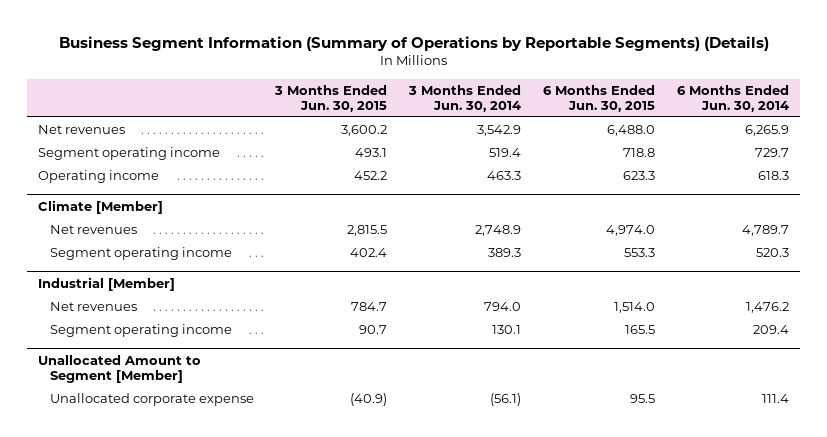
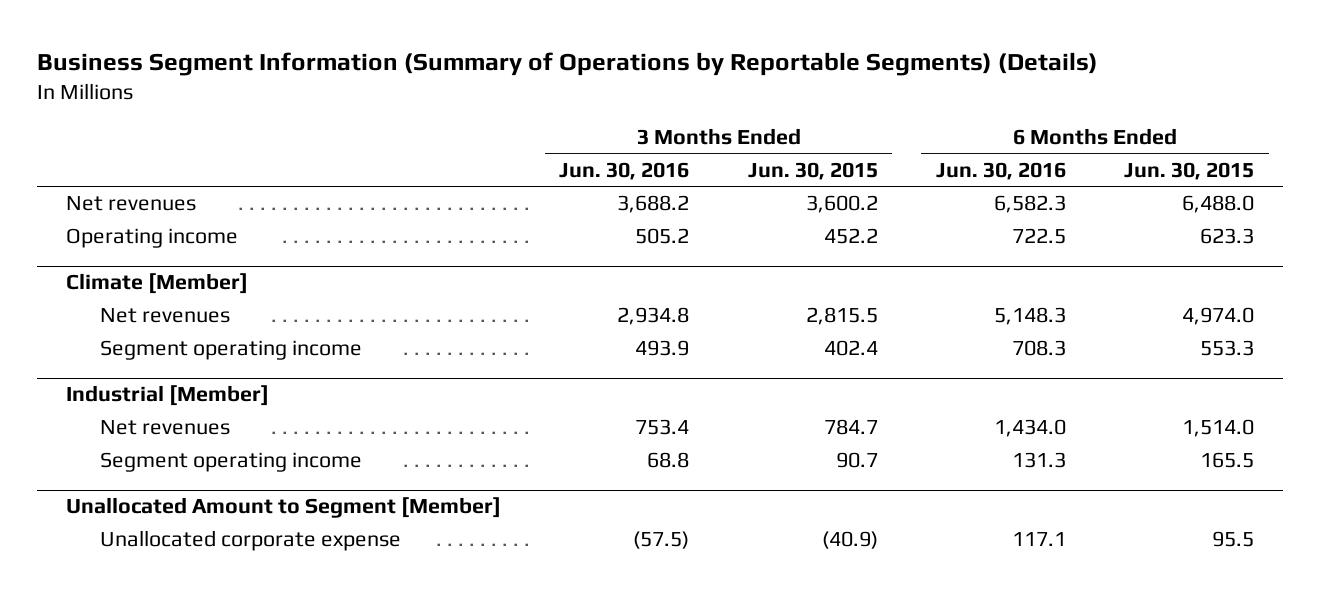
- | 3 Months Ended Jun. 30, 2015 | 3 Months Ended Jun. 30, 2014 | 6 Months Ended Jun. 30, 2015 | 6 Months Ended Jun. 30, 2014
+ | 3 Months Ended Jun. 30, 2016 | 3 Months Ended Jun. 30, 2015 | 6 Months Ended Jun. 30, 2016 | 6 Months Ended Jun. 30, 2015
- Segment operating income | 493.1 | 519.4 | 718.8 | 729.7

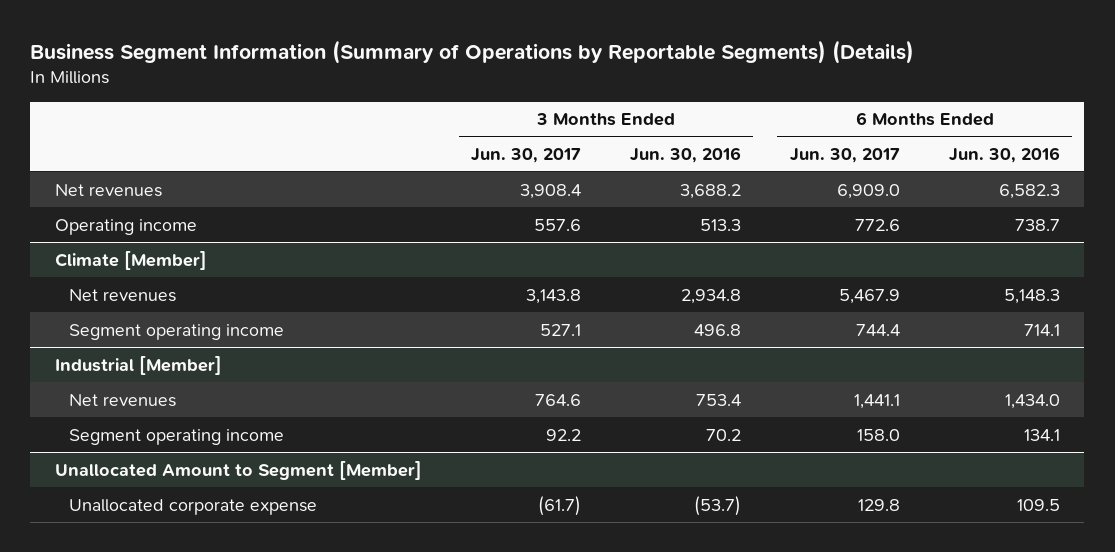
- | 3 Months Ended Jun. 30, 2016 | 3 Months Ended Jun. 30, 2015 | 6 Months Ended Jun. 30, 2016 | 6 Months Ended Jun. 30, 2015
+ | 3 Months Ended Jun. 30, 2017 | 3 Months Ended Jun. 30, 2016 | 6 Months Ended Jun. 30, 2017 | 6 Months Ended Jun. 30, 2016
- Operating income | 505.2 | 452.2 | 722.5 | 623.3
+ Operating income | 557.6 | 513.3 | 772.6 | 738.7
@ Climate [Member]
- Segment operating income | 493.9 | 402.4 | 708.3 | 553.3
+ Segment operating income | 527.1 | 496.8 | 744.4 | 714.1
@ Industrial [Member]
- Segment operating income | 68.8 | 90.7 | 131.3 | 165.5
+ Segment operating income | 92.2 | 70.2 | 158.0 | 134.1
@ Unallocated Amount to Segment [Member]
- Unallocated corporate expense | (57.5) | (40.9) | 117.1 | 95.5
+ Unallocated corporate expense | (61.7) | (53.7) | 129.8 | 109.5

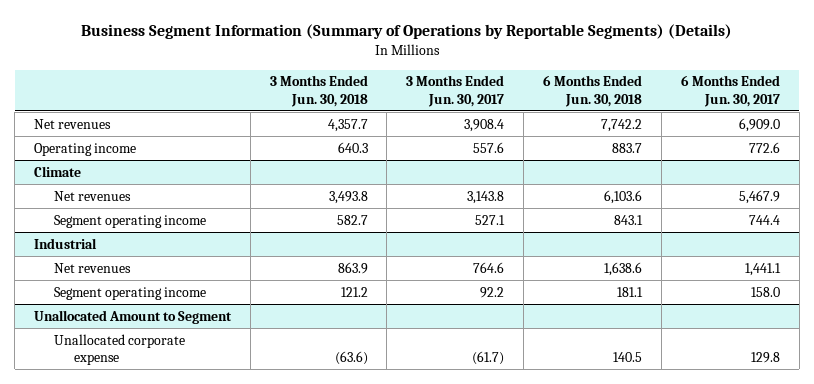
- | 3 Months Ended Jun. 30, 2017 | 3 Months Ended Jun. 30, 2016 | 6 Months Ended Jun. 30, 2017 | 6 Months Ended Jun. 30, 2016
+ | 3 Months Ended Jun. 30, 2018 | 3 Months Ended Jun. 30, 2017 | 6 Months Ended Jun. 30, 2018 | 6 Months Ended Jun. 30, 2017
- Climate [Member]
+ Climate
- Industrial [Member]
+ Industrial
- Unallocated Amount to Segment [Member]
+ Unallocated Amount to Segment

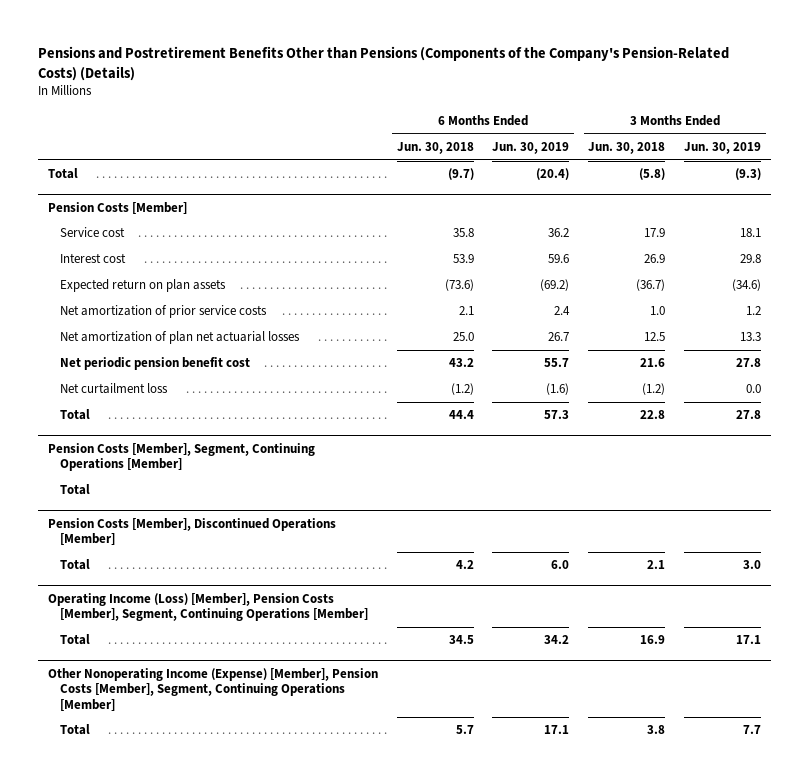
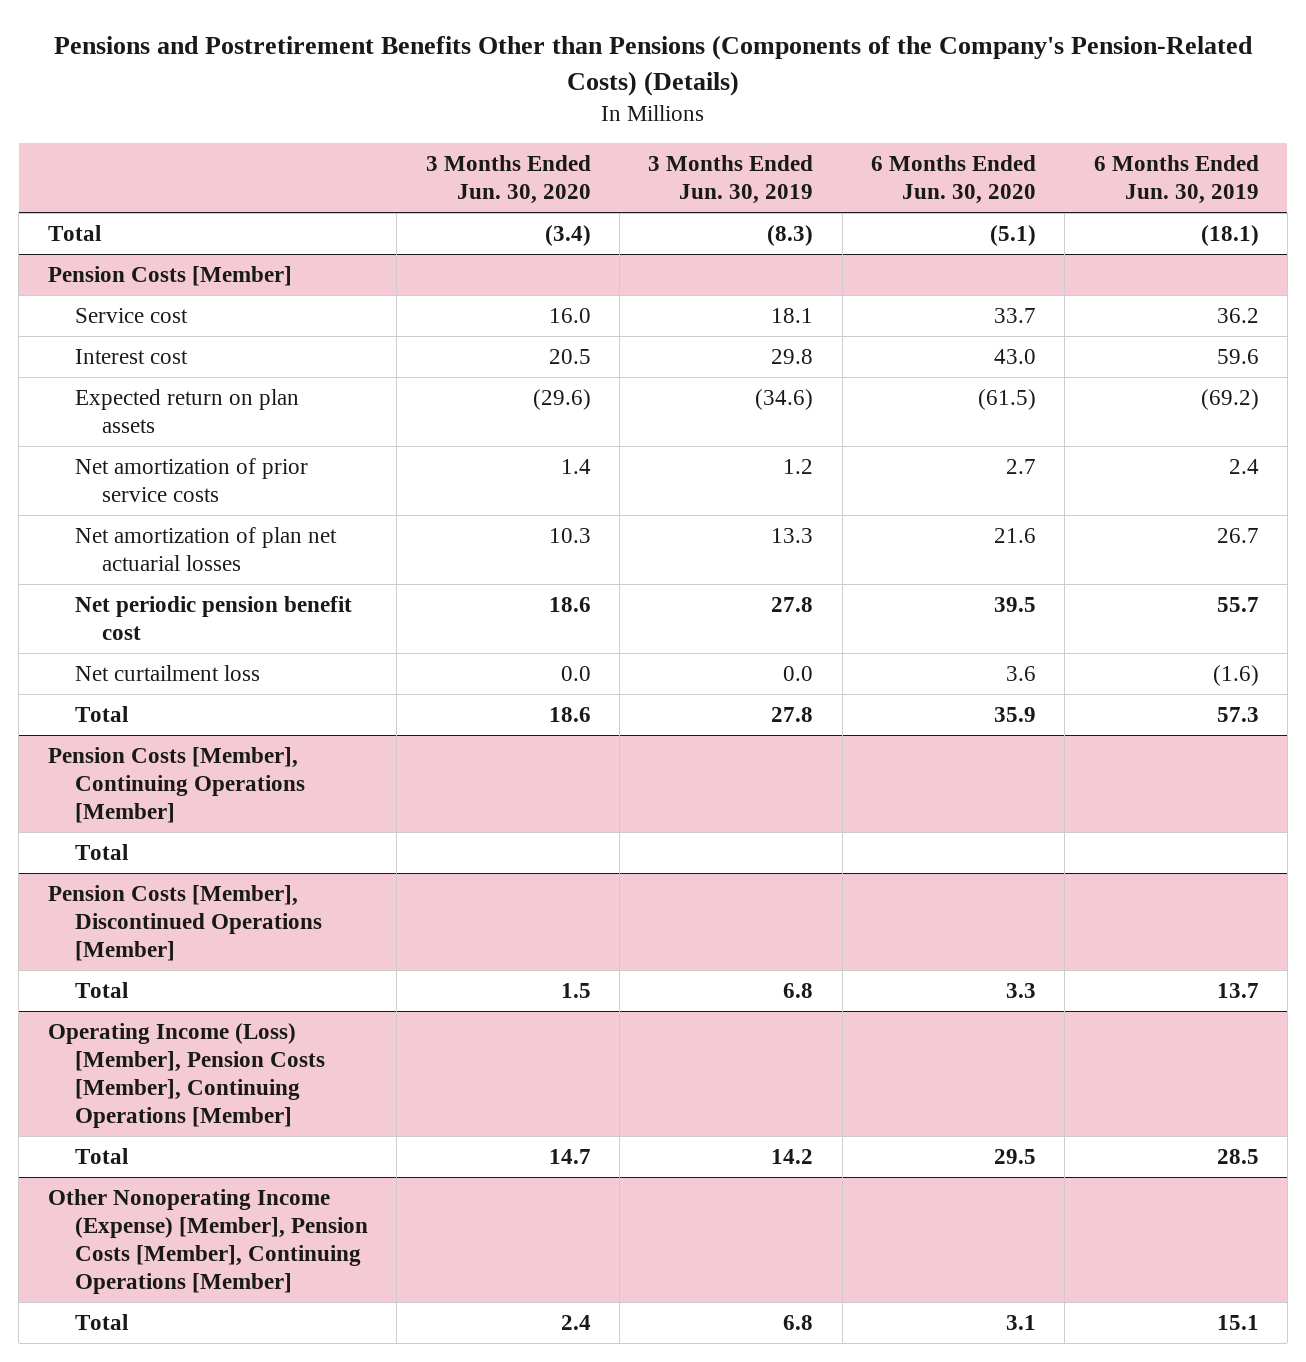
- | 6 Months Ended Jun. 30, 2018 | 6 Months Ended Jun. 30, 2019 | 3 Months Ended Jun. 30, 2018 | 3 Months Ended Jun. 30, 2019
+ | 3 Months Ended Jun. 30, 2020 | 3 Months Ended Jun. 30, 2019 | 6 Months Ended Jun. 30, 2020 | 6 Months Ended Jun. 30, 2019
- Total | (9.7) | (20.4) | (5.8) | (9.3)
+ Total | (3.4) | (8.3) | (5.1) | (18.1)
- Pension Costs [Member], Segment, Continuing Operations [Member]
+ Pension Costs [Member], Continuing Operations [Member]
@ Pension Costs [Member], Discontinued Operations [Member]
- Total | 4.2 | 6.0 | 2.1 | 3.0
- Operating Income (Loss) [Member], Pension Costs [Member], Segment, Continuing Operations [Member]
- Total | 34.5 | 34.2 | 16.9 | 17.1
- Other Nonoperating Income (Expense) [Member], Pension Costs [Member], Segment, Continuing Operations [Member]
- Total | 5.7 | 17.1 | 3.8 | 7.7
@ Pension Costs [Member], Discontinued Operations [Member]
+ Total | 1.5 | 6.8 | 3.3 | 13.7
+ Operating Income (Loss) [Member], Pension Costs [Member], Continuing Operations [Member]
+ Total | 14.7 | 14.2 | 29.5 | 28.5
+ Other Nonoperating Income (Expense) [Member], Pension Costs [Member], Continuing Operations [Member]
+ Total | 2.4 | 6.8 | 3.1 | 15.1

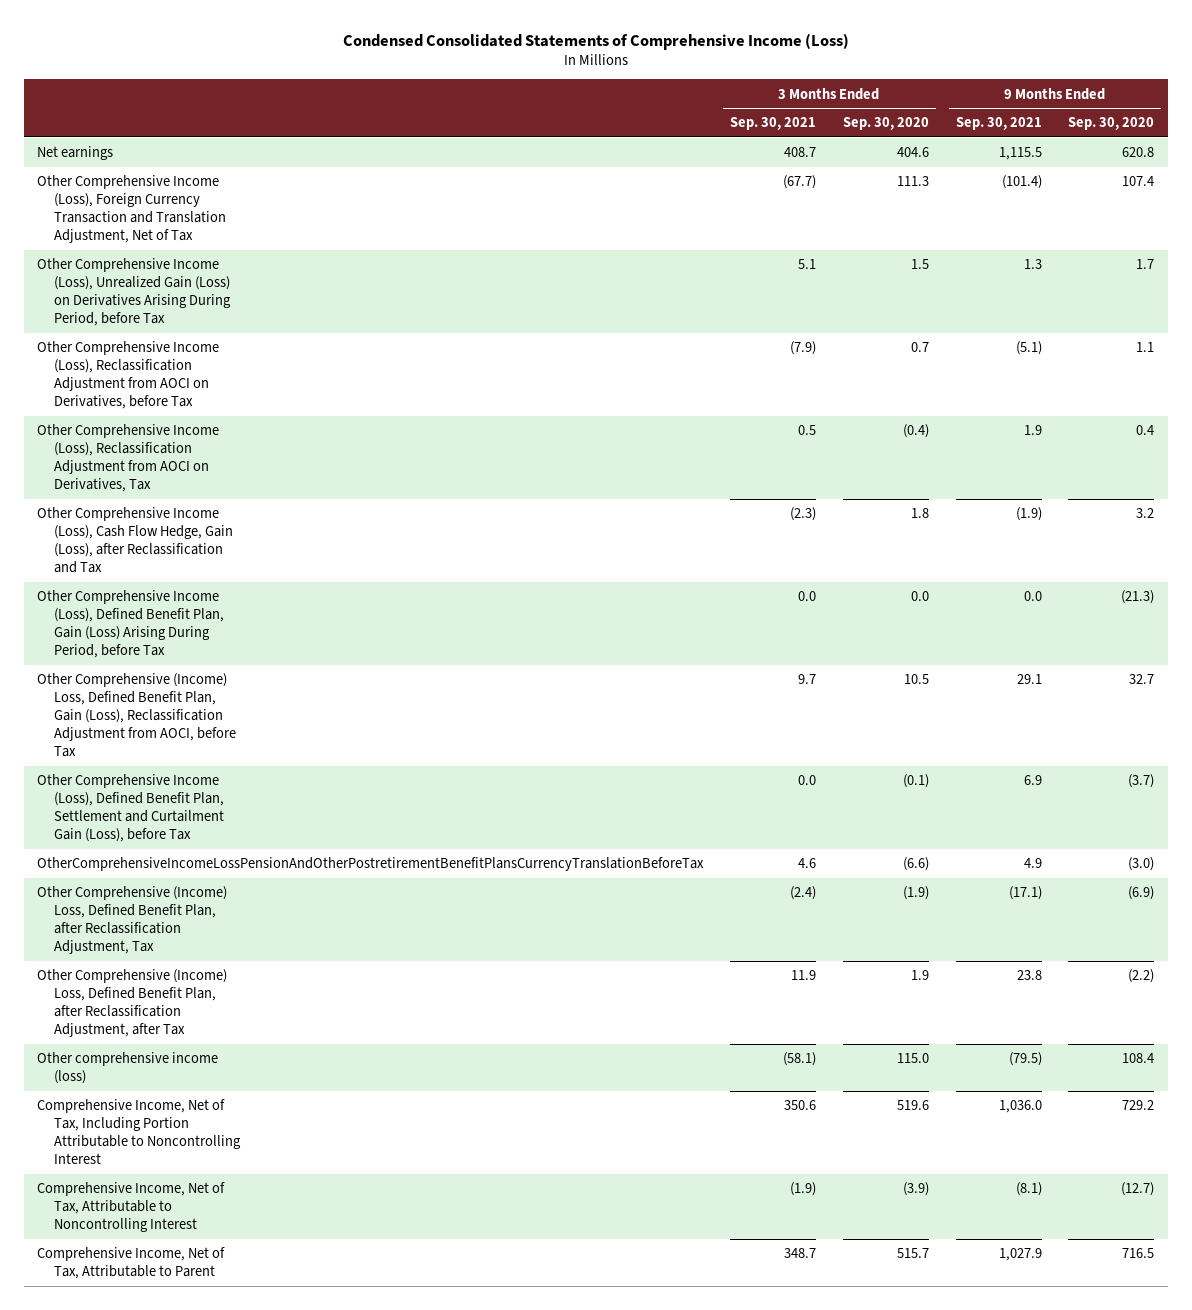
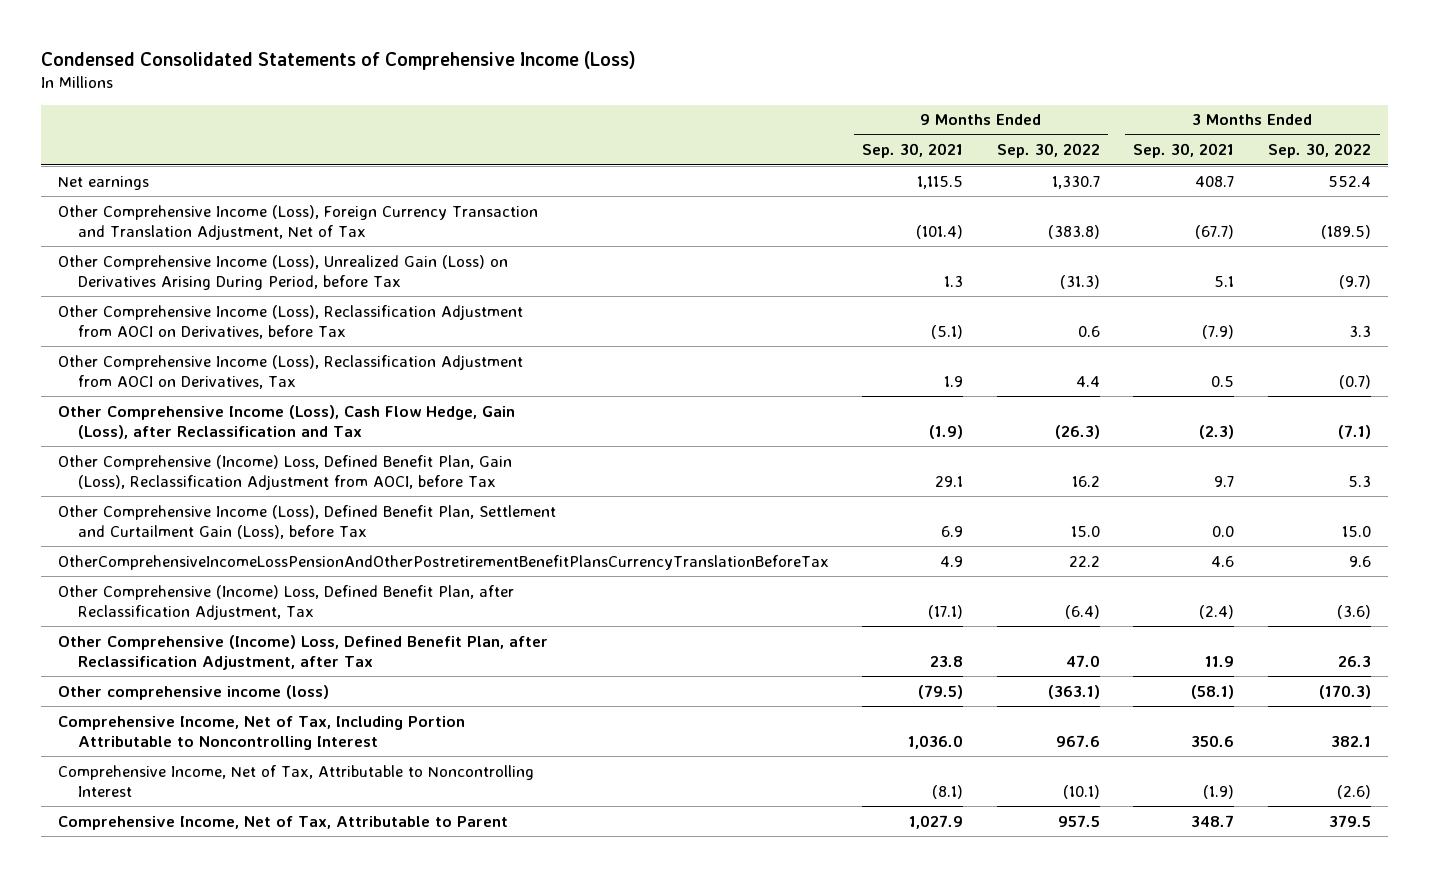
- | 3 Months Ended Sep. 30, 2021 | 3 Months Ended Sep. 30, 2020 | 9 Months Ended Sep. 30, 2021 | 9 Months Ended Sep. 30, 2020
+ | 9 Months Ended Sep. 30, 2021 | 9 Months Ended Sep. 30, 2022 | 3 Months Ended Sep. 30, 2021 | 3 Months Ended Sep. 30, 2022
- Other Comprehensive Income (Loss), Defined Benefit Plan, Gain (Loss) Arising During Period, before Tax | 0.0 | 0.0 | 0.0 | (21.3)

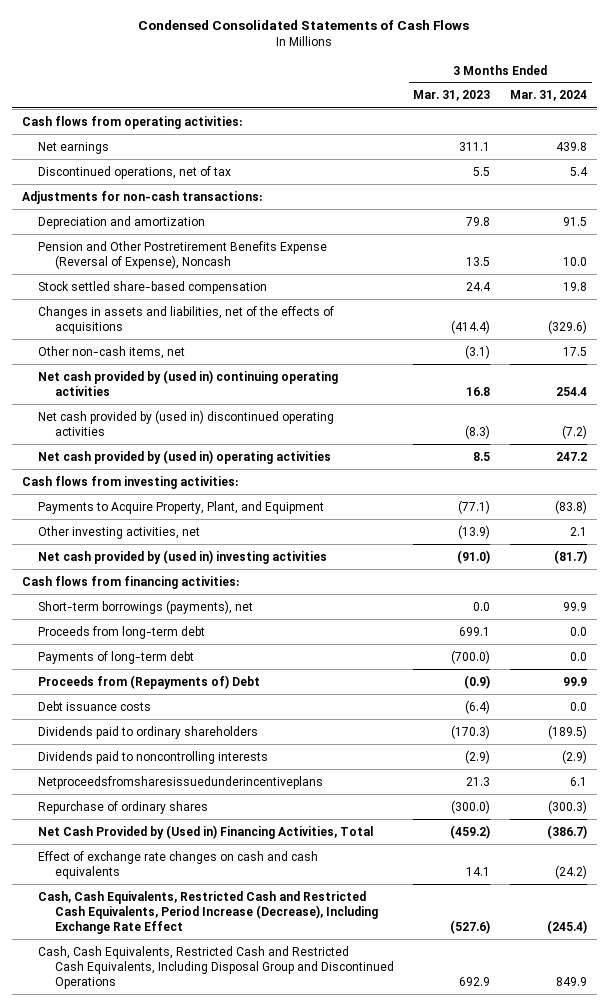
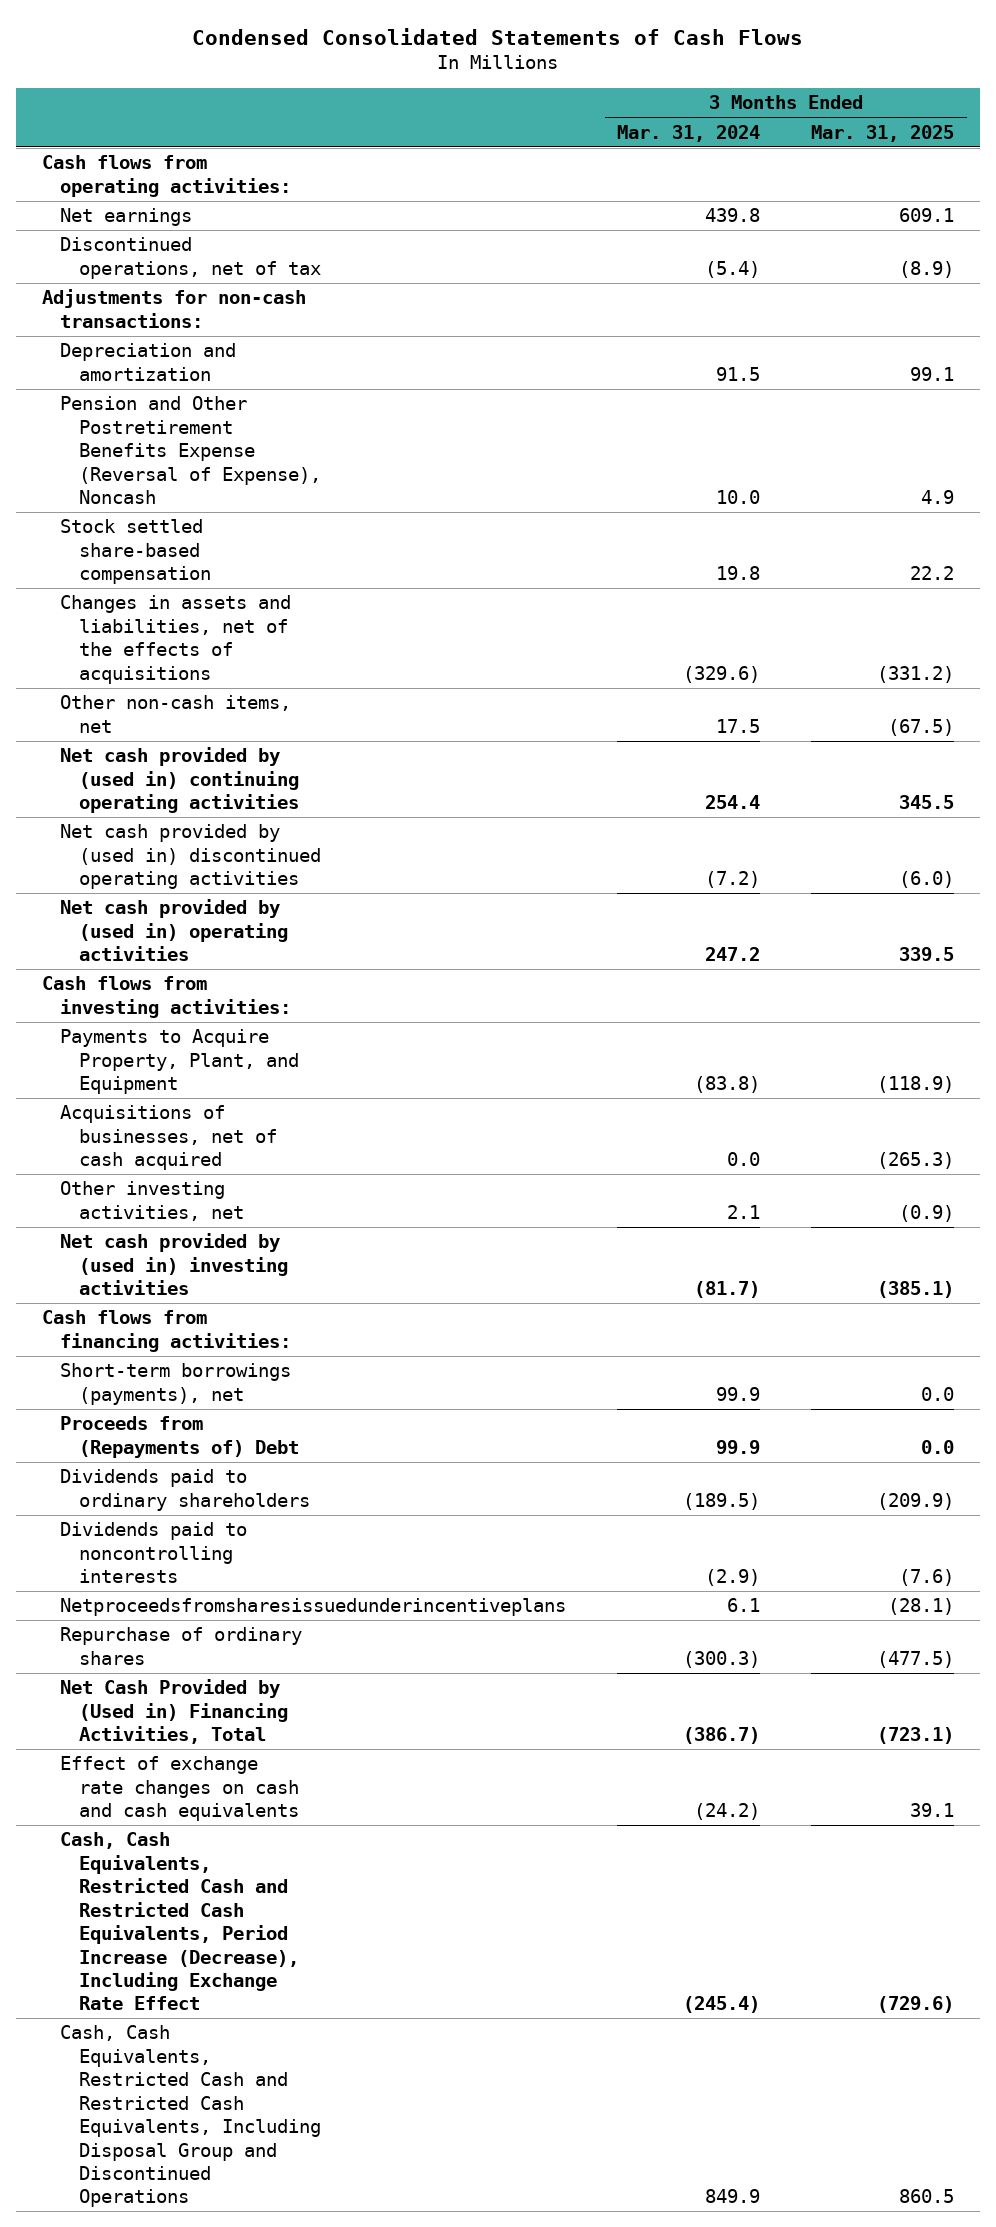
- | 3 Months Ended Mar. 31, 2023 | 3 Months Ended Mar. 31, 2024
+ | 3 Months Ended Mar. 31, 2024 | 3 Months Ended Mar. 31, 2025
- Discontinued operations, net of tax | 5.5 | 5.4
+ Discontinued operations, net of tax | (5.4) | (8.9)
+ Acquisitions of businesses, net of cash acquired | 0.0 | (265.3)
- Proceeds from long-term debt | 699.1 | 0.0
- Payments of long-term debt | (700.0) | 0.0
- Debt issuance costs | (6.4) | 0.0

